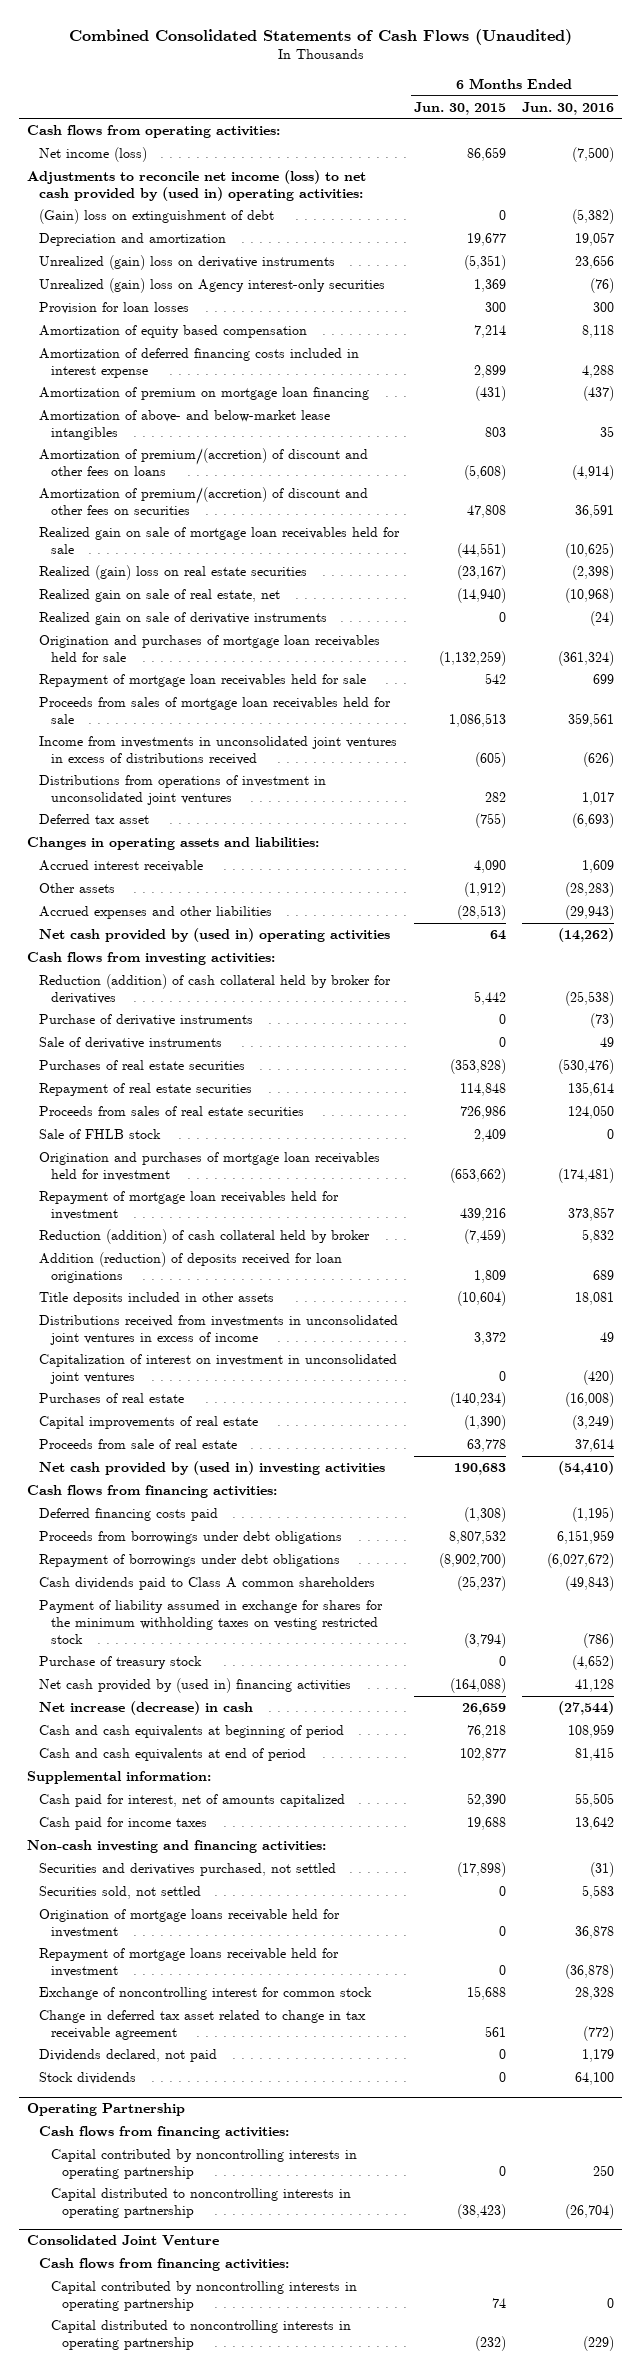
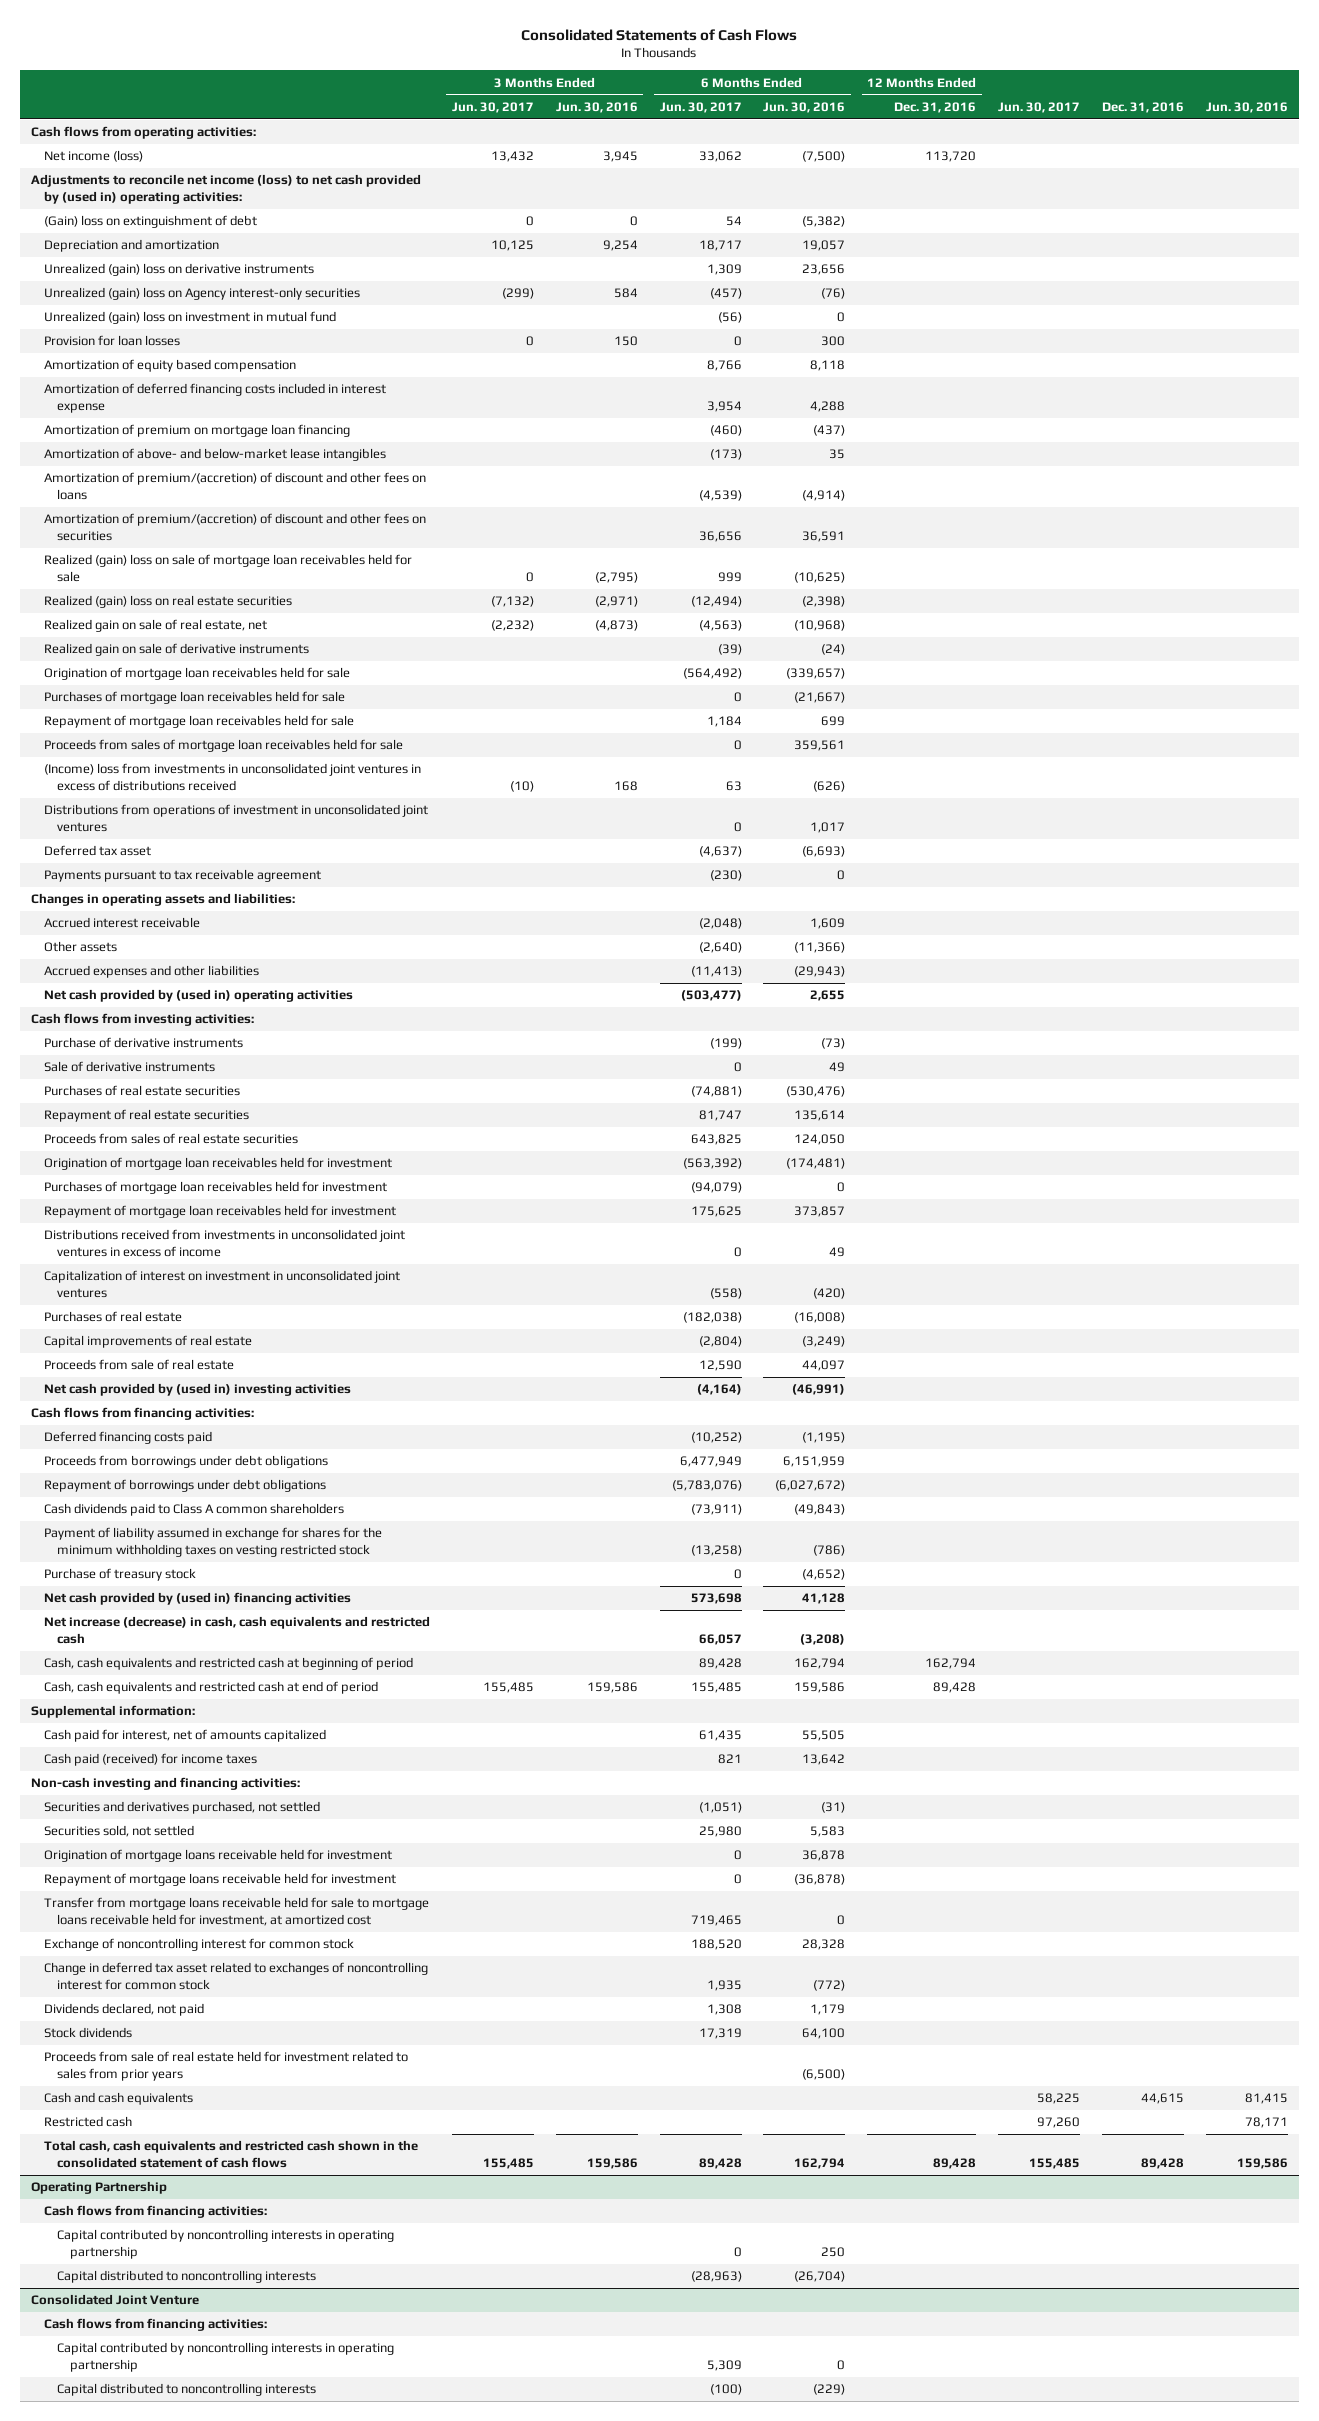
- Combined Consolidated Statements of Cash Flows (Unaudited)
+ Consolidated Statements of Cash Flows
- | 6 Months Ended Jun. 30, 2015 | 6 Months Ended Jun. 30, 2016
+ | 3 Months Ended Jun. 30, 2017 | 3 Months Ended Jun. 30, 2016 | 6 Months Ended Jun. 30, 2017 | 6 Months Ended Jun. 30, 2016 | 12 Months Ended Dec. 31, 2016 | Jun. 30, 2017 | Dec. 31, 2016 | Jun. 30, 2016
+ Unrealized (gain) loss on investment in mutual fund | | | (56) | 0 | | | |
- Realized gain on sale of mortgage loan receivables held for sale | (44,551) | (10,625)
+ Realized (gain) loss on sale of mortgage loan receivables held for sale | 0 | (2,795) | 999 | (10,625) | | | |
- Origination and purchases of mortgage loan receivables held for sale | (1,132,259) | (361,324)
+ Origination of mortgage loan receivables held for sale | | | (564,492) | (339,657) | | | |
+ Purchases of mortgage loan receivables held for sale | | | 0 | (21,667) | | | |
- Income from investments in unconsolidated joint ventures in excess of distributions received | (605) | (626)
+ (Income) loss from investments in unconsolidated joint ventures in excess of distributions received | (10) | 168 | 63 | (626) | | | |
+ Payments pursuant to tax receivable agreement | | | (230) | 0 | | | |
- Other assets | (1,912) | (28,283)
+ Other assets | | | (2,640) | (11,366) | | | |
- Net cash provided by (used in) operating activities | 64 | (14,262)
+ Net cash provided by (used in) operating activities | | | (503,477) | 2,655 | | | |
- Reduction (addition) of cash collateral held by broker for derivatives | 5,442 | (25,538)
- Sale of FHLB stock | 2,409 | 0
- Origination and purchases of mortgage loan receivables held for investment | (653,662) | (174,481)
+ Origination of mortgage loan receivables held for investment | | | (563,392) | (174,481) | | | |
+ Purchases of mortgage loan receivables held for investment | | | (94,079) | 0 | | | |
- Reduction (addition) of cash collateral held by broker | (7,459) | 5,832
- Addition (reduction) of deposits received for loan originations | 1,809 | 689
- Title deposits included in other assets | (10,604) | 18,081
- Proceeds from sale of real estate | 63,778 | 37,614
- Net cash provided by (used in) investing activities | 190,683 | (54,410)
+ Proceeds from sale of real estate | | | 12,590 | 44,097 | | | |
+ Net cash provided by (used in) investing activities | | | (4,164) | (46,991) | | | |
- Net increase (decrease) in cash | 26,659 | (27,544)
- Cash and cash equivalents at beginning of period | 76,218 | 108,959
- Cash and cash equivalents at end of period | 102,877 | 81,415
+ Net increase (decrease) in cash, cash equivalents and restricted cash | | | 66,057 | (3,208) | | | |
+ Cash, cash equivalents and restricted cash at beginning of period | | | 89,428 | 162,794 | 162,794 | | |
+ Cash, cash equivalents and restricted cash at end of period | 155,485 | 159,586 | 155,485 | 159,586 | 89,428 | | |
- Cash paid for income taxes | 19,688 | 13,642
+ Cash paid (received) for income taxes | | | 821 | 13,642 | | | |
+ Transfer from mortgage loans receivable held for sale to mortgage loans receivable held for investment, at amortized cost | | | 719,465 | 0 | | | |
- Change in deferred tax asset related to change in tax receivable agreement | 561 | (772)
+ Change in deferred tax asset related to exchanges of noncontrolling interest for common stock | | | 1,935 | (772) | | | |
+ Proceeds from sale of real estate held for investment related to sales from prior years | | | | (6,500) | | | |
+ Cash and cash equivalents | | | | | | 58,225 | 44,615 | 81,415
+ Restricted cash | | | | | | 97,260 | | 78,171
+ Total cash, cash equivalents and restricted cash shown in the consolidated statement of cash flows | 155,485 | 159,586 | 89,428 | 162,794 | 89,428 | 155,485 | 89,428 | 159,586
@ Operating Partnership
- Capital distributed to noncontrolling interests in operating partnership | (38,423) | (26,704)
+ Capital distributed to noncontrolling interests | | | (28,963) | (26,704) | | | |
@ Consolidated Joint Venture
- Capital distributed to noncontrolling interests in operating partnership | (232) | (229)
+ Capital distributed to noncontrolling interests | | | (100) | (229) | | | |

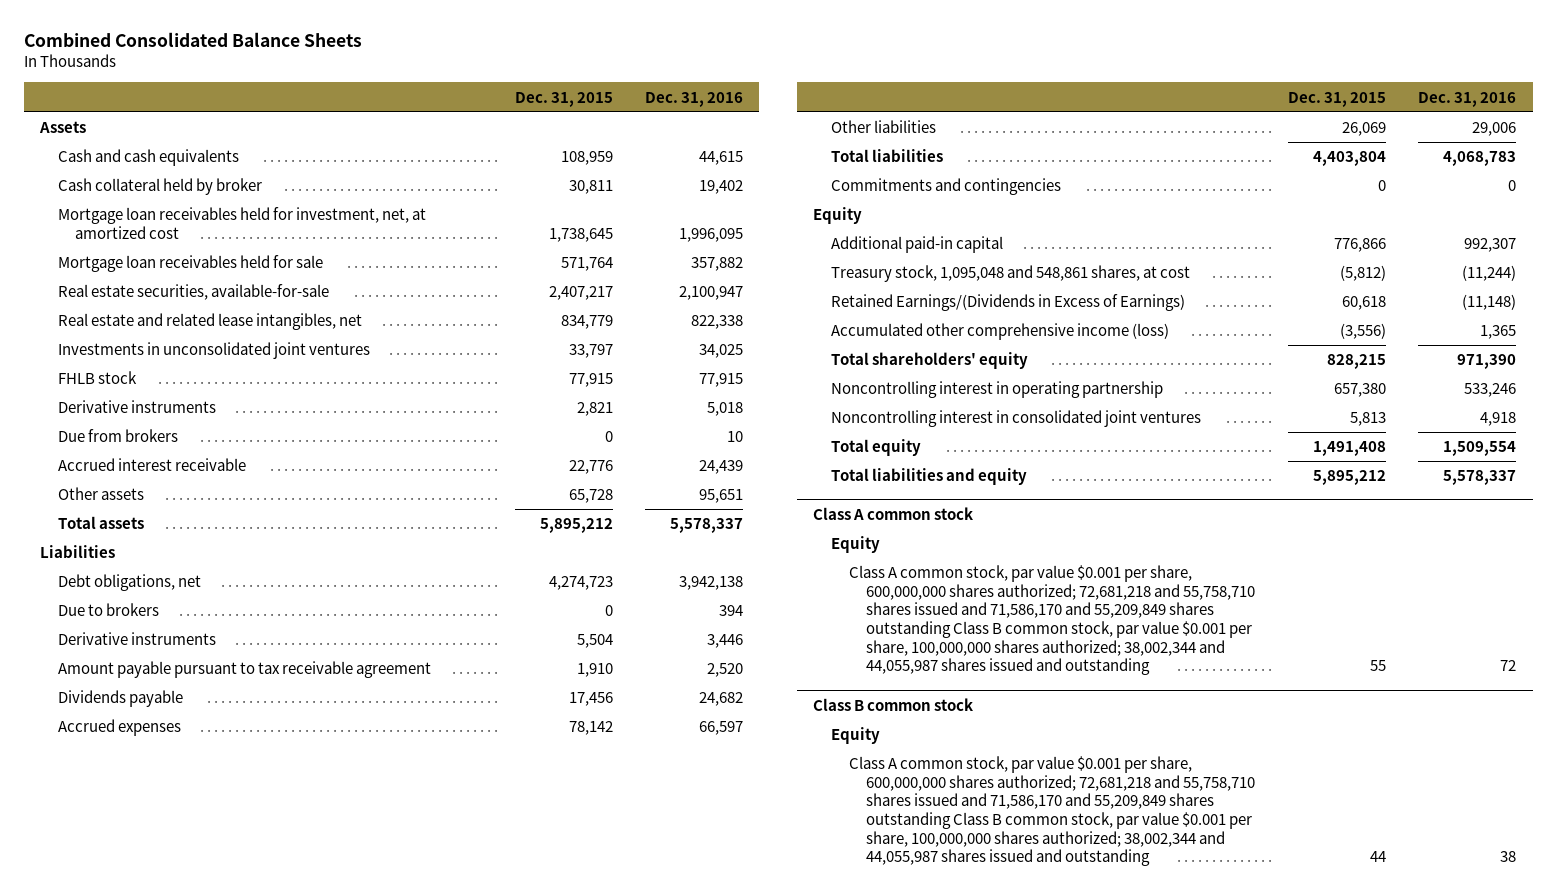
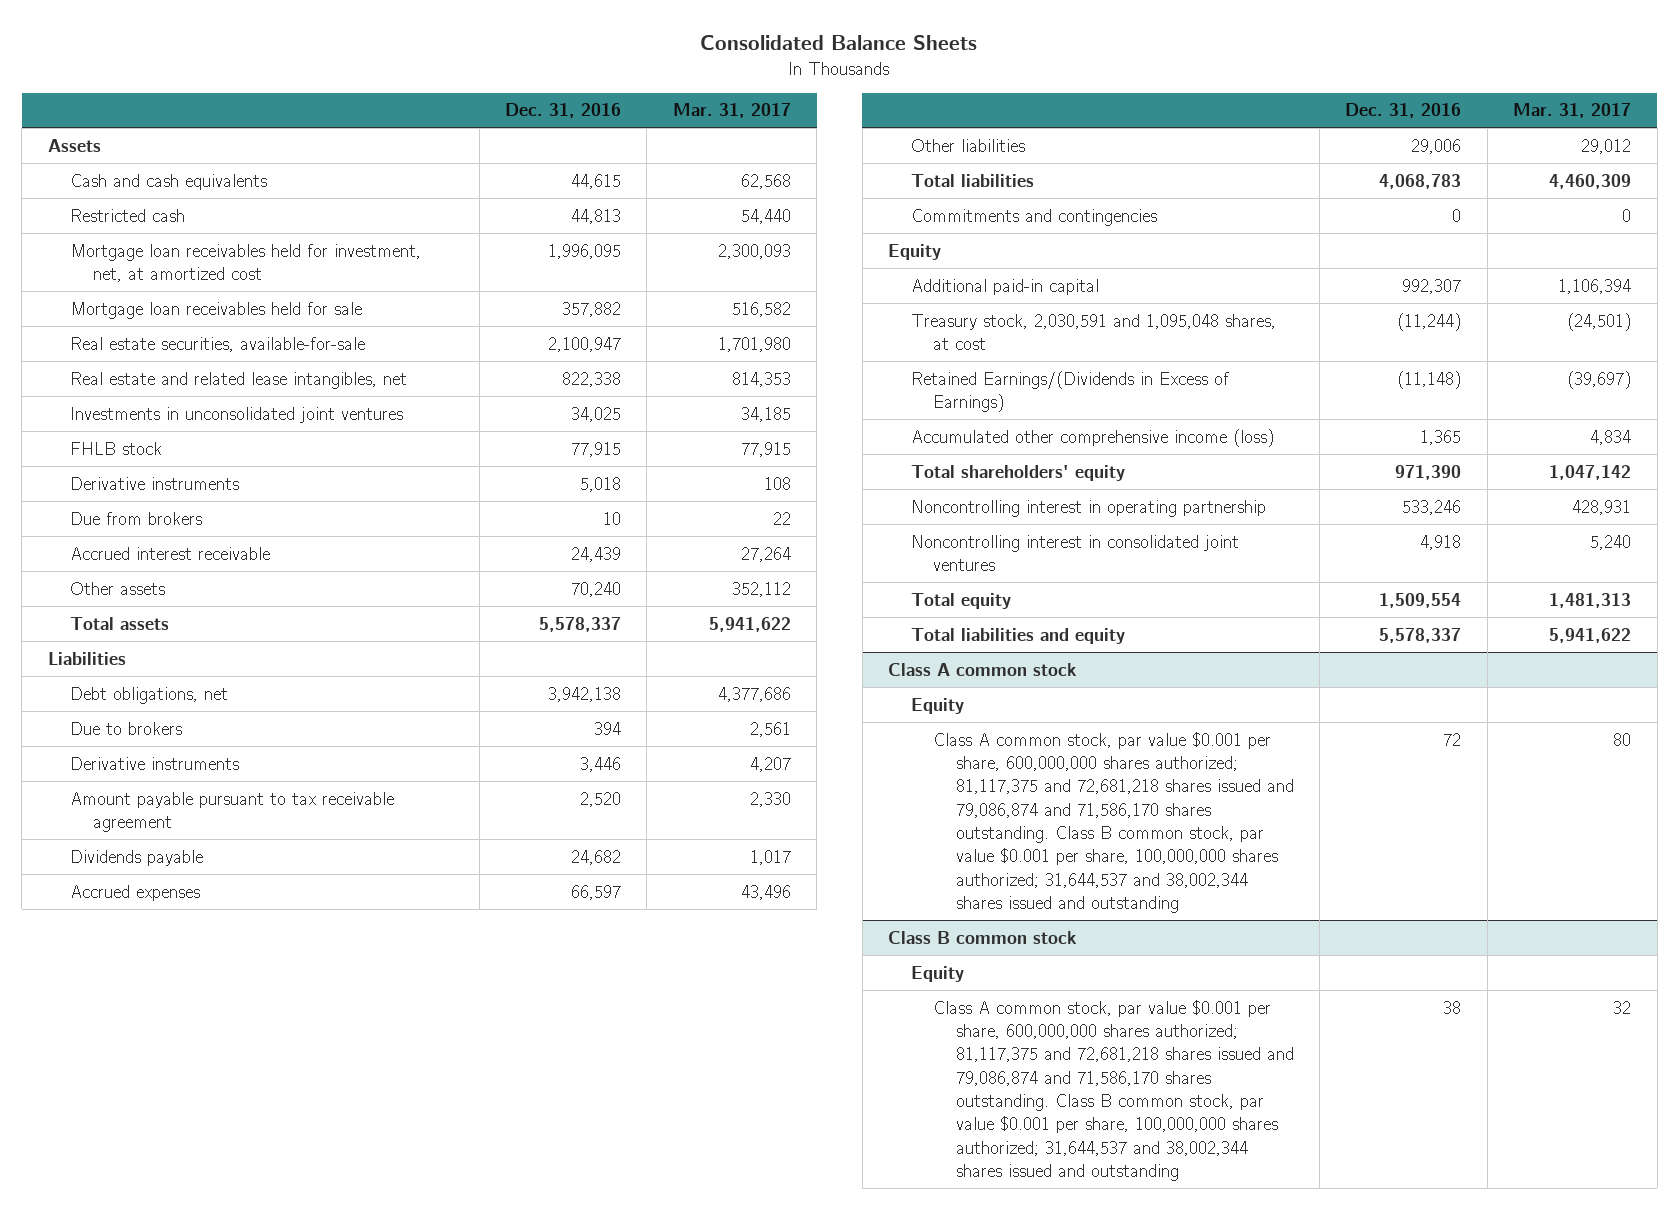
- Combined Consolidated Balance Sheets
+ Consolidated Balance Sheets
- | Dec. 31, 2015 | Dec. 31, 2016
+ | Dec. 31, 2016 | Mar. 31, 2017
- Cash collateral held by broker | 30,811 | 19,402
+ Restricted cash | 44,813 | 54,440
- Other assets | 65,728 | 95,651
+ Other assets | 70,240 | 352,112
- Treasury stock, 1,095,048 and 548,861 shares, at cost | (5,812) | (11,244)
+ Treasury stock, 2,030,591 and 1,095,048 shares, at cost | (11,244) | (24,501)
@ Class A common stock
- Class A common stock, par value $0.001 per share, 600,000,000 shares authorized; 72,681,218 and 55,758,710 shares issued and 71,586,170 and 55,209,849 shares outstanding Class B common stock, par value $0.001 per share, 100,000,000 shares authorized; 38,002,344 and 44,055,987 shares issued and outstanding | 55 | 72
+ Class A common stock, par value $0.001 per share, 600,000,000 shares authorized; 81,117,375 and 72,681,218 shares issued and 79,086,874 and 71,586,170 shares outstanding. Class B common stock, par value $0.001 per share, 100,000,000 shares authorized; 31,644,537 and 38,002,344 shares issued and outstanding | 72 | 80
@ Class B common stock
- Class A common stock, par value $0.001 per share, 600,000,000 shares authorized; 72,681,218 and 55,758,710 shares issued and 71,586,170 and 55,209,849 shares outstanding Class B common stock, par value $0.001 per share, 100,000,000 shares authorized; 38,002,344 and 44,055,987 shares issued and outstanding | 44 | 38
+ Class A common stock, par value $0.001 per share, 600,000,000 shares authorized; 81,117,375 and 72,681,218 shares issued and 79,086,874 and 71,586,170 shares outstanding. Class B common stock, par value $0.001 per share, 100,000,000 shares authorized; 31,644,537 and 38,002,344 shares issued and outstanding | 38 | 32

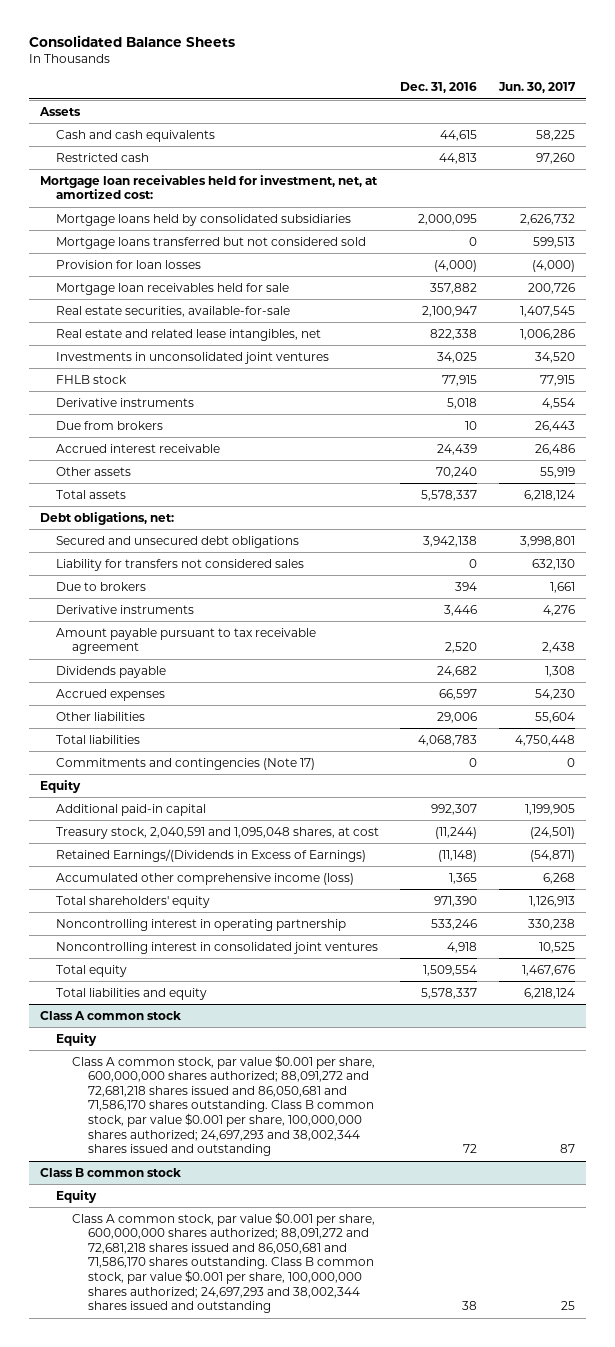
- | Dec. 31, 2016 | Mar. 31, 2017
+ | Dec. 31, 2016 | Jun. 30, 2017
- Mortgage loan receivables held for investment, net, at amortized cost | 1,996,095 | 2,300,093
+ Mortgage loan receivables held for investment, net, at amortized cost:
+ Mortgage loans held by consolidated subsidiaries | 2,000,095 | 2,626,732
+ Mortgage loans transferred but not considered sold | 0 | 599,513
+ Provision for loan losses | (4,000) | (4,000)
- Liabilities
- Debt obligations, net | 3,942,138 | 4,377,686
+ Debt obligations, net:
+ Secured and unsecured debt obligations | 3,942,138 | 3,998,801
+ Liability for transfers not considered sales | 0 | 632,130
- Commitments and contingencies | 0 | 0
+ Commitments and contingencies (Note 17) | 0 | 0
- Treasury stock, 2,030,591 and 1,095,048 shares, at cost | (11,244) | (24,501)
+ Treasury stock, 2,040,591 and 1,095,048 shares, at cost | (11,244) | (24,501)
@ Class A common stock
- Class A common stock, par value $0.001 per share, 600,000,000 shares authorized; 81,117,375 and 72,681,218 shares issued and 79,086,874 and 71,586,170 shares outstanding. Class B common stock, par value $0.001 per share, 100,000,000 shares authorized; 31,644,537 and 38,002,344 shares issued and outstanding | 72 | 80
+ Class A common stock, par value $0.001 per share, 600,000,000 shares authorized; 88,091,272 and 72,681,218 shares issued and 86,050,681 and 71,586,170 shares outstanding. Class B common stock, par value $0.001 per share, 100,000,000 shares authorized; 24,697,293 and 38,002,344 shares issued and outstanding | 72 | 87
@ Class B common stock
- Class A common stock, par value $0.001 per share, 600,000,000 shares authorized; 81,117,375 and 72,681,218 shares issued and 79,086,874 and 71,586,170 shares outstanding. Class B common stock, par value $0.001 per share, 100,000,000 shares authorized; 31,644,537 and 38,002,344 shares issued and outstanding | 38 | 32
+ Class A common stock, par value $0.001 per share, 600,000,000 shares authorized; 88,091,272 and 72,681,218 shares issued and 86,050,681 and 71,586,170 shares outstanding. Class B common stock, par value $0.001 per share, 100,000,000 shares authorized; 24,697,293 and 38,002,344 shares issued and outstanding | 38 | 25

